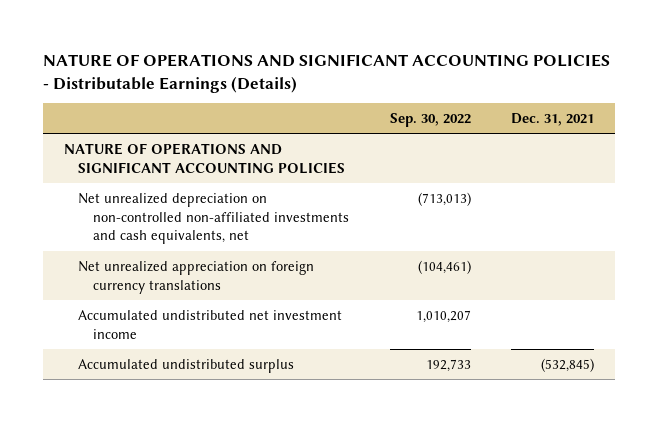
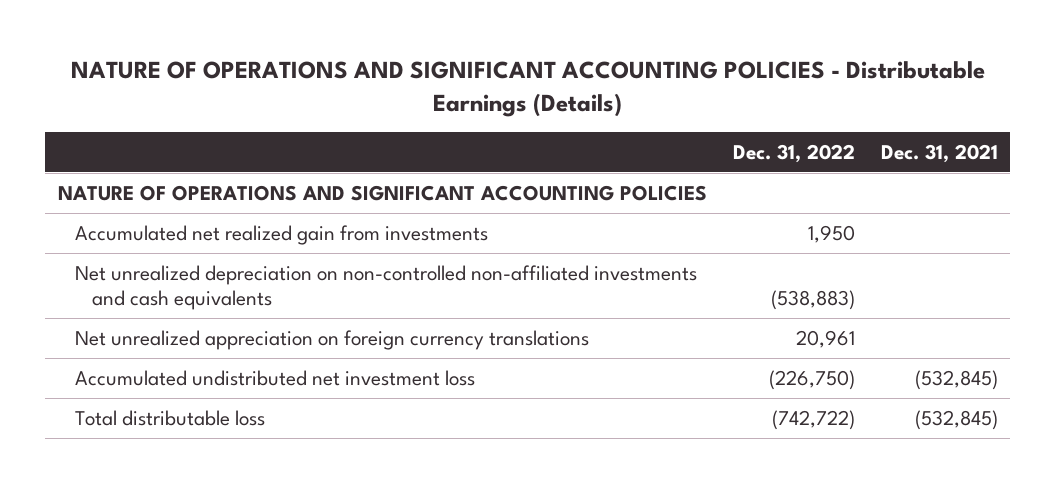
- | Sep. 30, 2022 | Dec. 31, 2021
+ | Dec. 31, 2022 | Dec. 31, 2021
- Net unrealized depreciation on non-controlled non-affiliated investments and cash equivalents, net | (713,013) |
+ Accumulated net realized gain from investments | 1,950 |
+ Net unrealized depreciation on non-controlled non-affiliated investments and cash equivalents | (538,883) |
- Accumulated undistributed net investment income | 1,010,207 |
- Accumulated undistributed surplus | 192,733 | (532,845)
+ Accumulated undistributed net investment loss | (226,750) | (532,845)
+ Total distributable loss | (742,722) | (532,845)

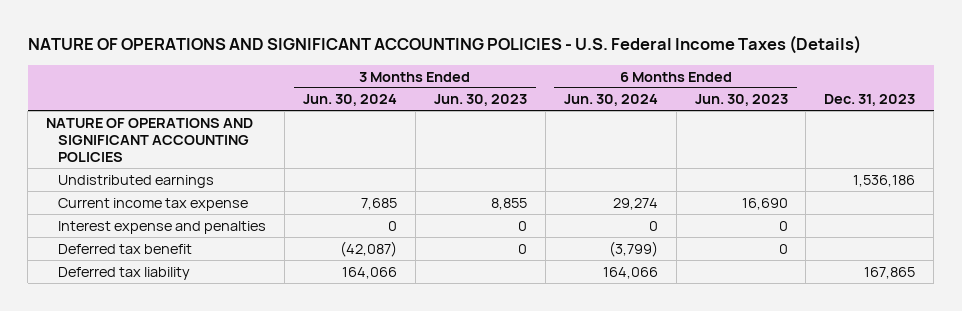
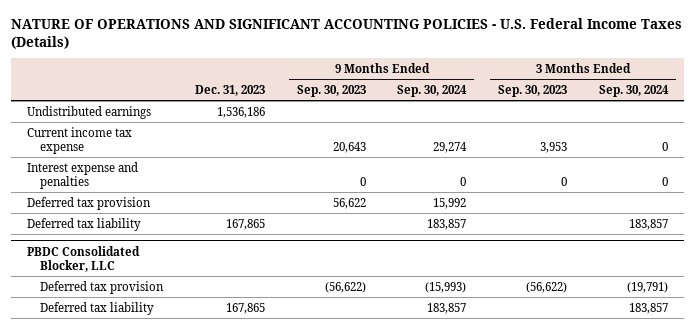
- | 3 Months Ended Jun. 30, 2024 | 3 Months Ended Jun. 30, 2023 | 6 Months Ended Jun. 30, 2024 | 6 Months Ended Jun. 30, 2023 | Dec. 31, 2023
+ | Dec. 31, 2023 | 9 Months Ended Sep. 30, 2023 | 9 Months Ended Sep. 30, 2024 | 3 Months Ended Sep. 30, 2023 | 3 Months Ended Sep. 30, 2024
- NATURE OF OPERATIONS AND SIGNIFICANT ACCOUNTING POLICIES
- Deferred tax benefit | (42,087) | 0 | (3,799) | 0 |
+ Deferred tax provision | | 56,622 | 15,992 | |
+ PBDC Consolidated Blocker, LLC
+ Deferred tax provision | | (56,622) | (15,993) | (56,622) | (19,791)
+ Deferred tax liability | 167,865 | | 183,857 | | 183,857

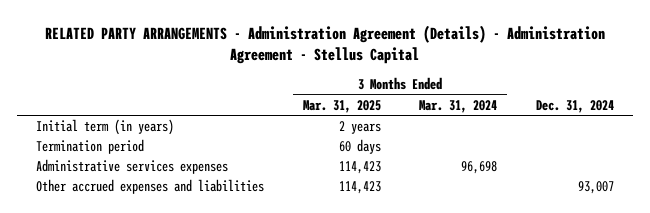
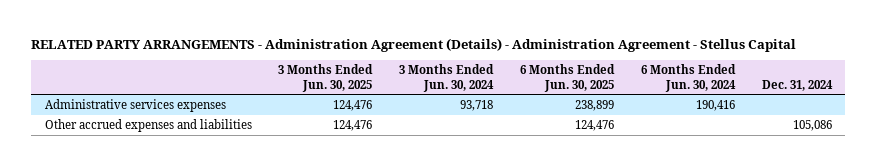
- | 3 Months Ended Mar. 31, 2025 | 3 Months Ended Mar. 31, 2024 | Dec. 31, 2024
+ | 3 Months Ended Jun. 30, 2025 | 3 Months Ended Jun. 30, 2024 | 6 Months Ended Jun. 30, 2025 | 6 Months Ended Jun. 30, 2024 | Dec. 31, 2024
- Initial term (in years) | 2 years | |
- Termination period | 60 days | |
- Other accrued expenses and liabilities | 114,423 | | 93,007
+ Other accrued expenses and liabilities | 124,476 | | 124,476 | | 105,086

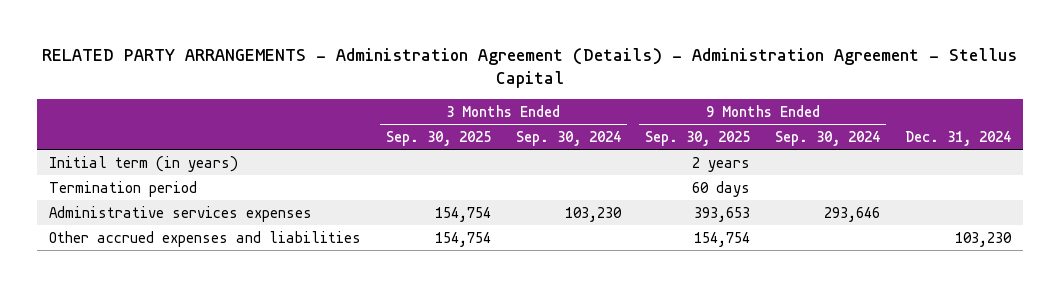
- | 3 Months Ended Jun. 30, 2025 | 3 Months Ended Jun. 30, 2024 | 6 Months Ended Jun. 30, 2025 | 6 Months Ended Jun. 30, 2024 | Dec. 31, 2024
+ | 3 Months Ended Sep. 30, 2025 | 3 Months Ended Sep. 30, 2024 | 9 Months Ended Sep. 30, 2025 | 9 Months Ended Sep. 30, 2024 | Dec. 31, 2024
+ Initial term (in years) | | | 2 years | |
+ Termination period | | | 60 days | |
- Other accrued expenses and liabilities | 124,476 | | 124,476 | | 105,086
+ Other accrued expenses and liabilities | 154,754 | | 154,754 | | 103,230

